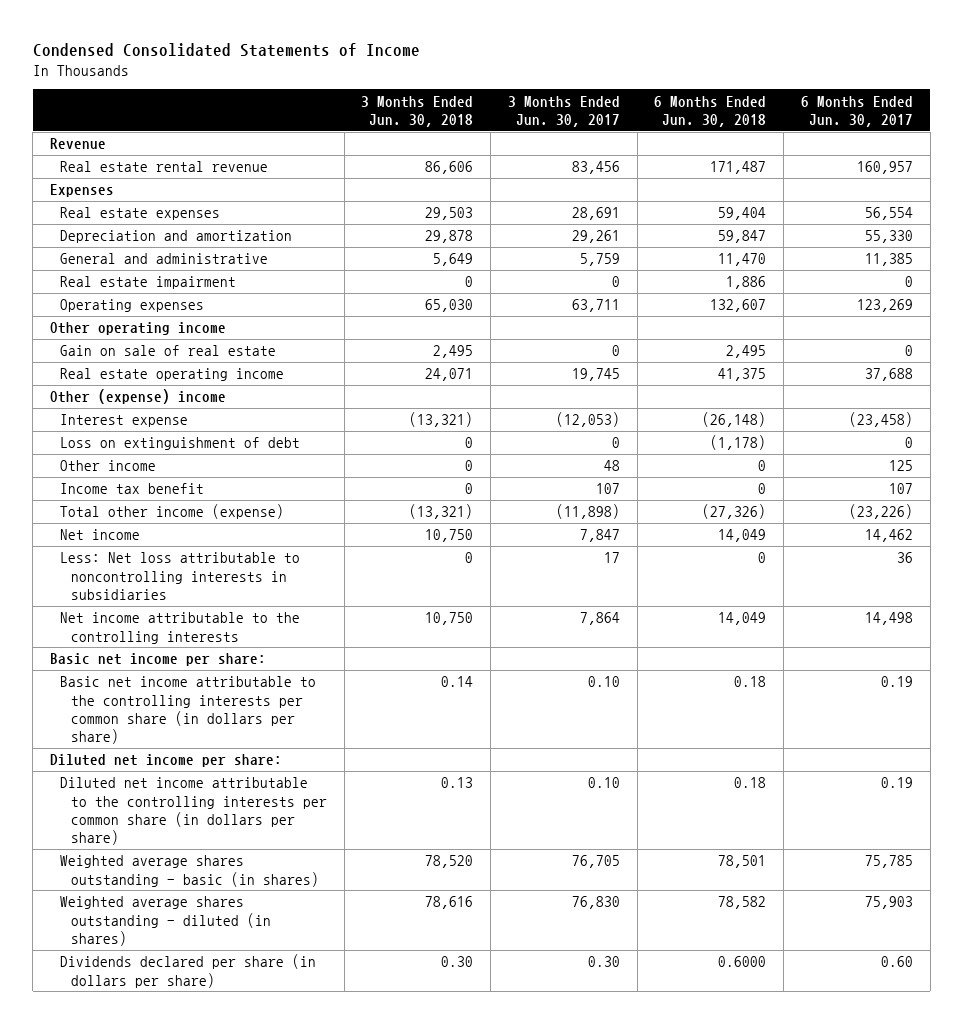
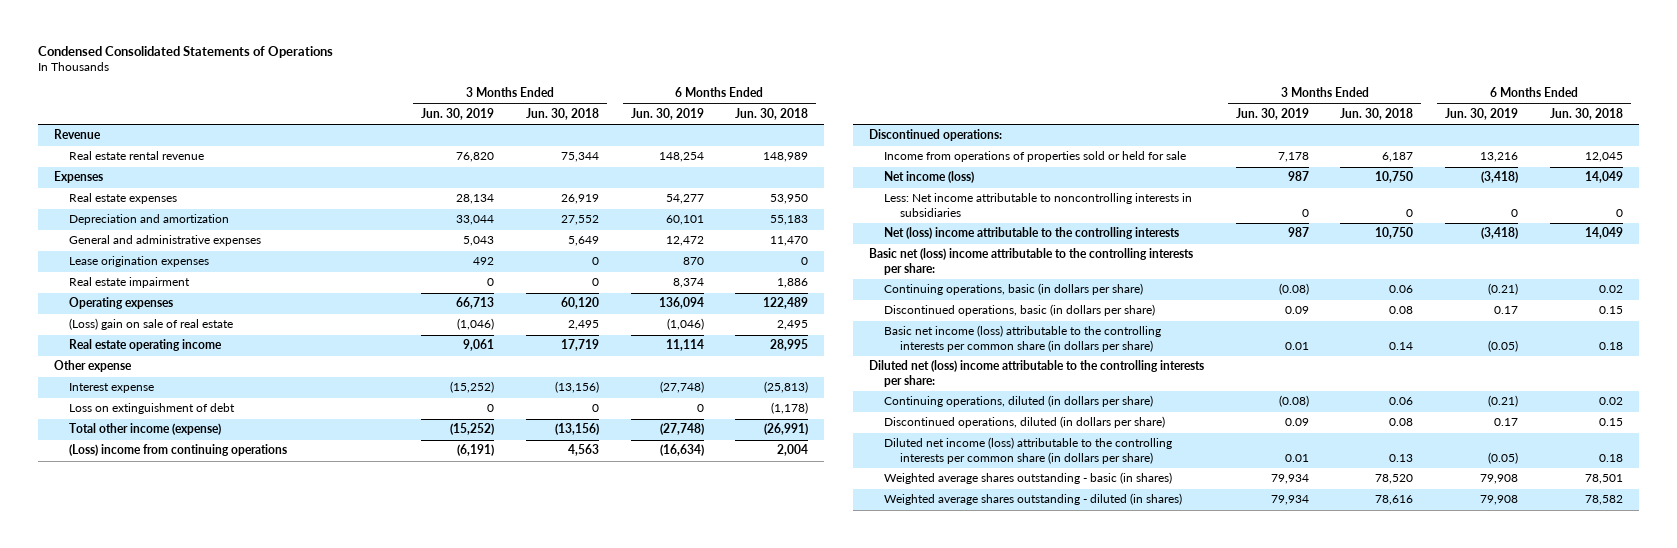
- Condensed Consolidated Statements of Income
+ Condensed Consolidated Statements of Operations
- | 3 Months Ended Jun. 30, 2018 | 3 Months Ended Jun. 30, 2017 | 6 Months Ended Jun. 30, 2018 | 6 Months Ended Jun. 30, 2017
+ | 3 Months Ended Jun. 30, 2019 | 3 Months Ended Jun. 30, 2018 | 6 Months Ended Jun. 30, 2019 | 6 Months Ended Jun. 30, 2018
- Real estate rental revenue | 86,606 | 83,456 | 171,487 | 160,957
+ Real estate rental revenue | 76,820 | 75,344 | 148,254 | 148,989
- Real estate expenses | 29,503 | 28,691 | 59,404 | 56,554
- Depreciation and amortization | 29,878 | 29,261 | 59,847 | 55,330
- General and administrative | 5,649 | 5,759 | 11,470 | 11,385
+ Real estate expenses | 28,134 | 26,919 | 54,277 | 53,950
+ Depreciation and amortization | 33,044 | 27,552 | 60,101 | 55,183
+ General and administrative expenses | 5,043 | 5,649 | 12,472 | 11,470
+ Lease origination expenses | 492 | 0 | 870 | 0
- Operating expenses | 65,030 | 63,711 | 132,607 | 123,269
- Other operating income
- Gain on sale of real estate | 2,495 | 0 | 2,495 | 0
- Real estate operating income | 24,071 | 19,745 | 41,375 | 37,688
- Other (expense) income
- Interest expense | (13,321) | (12,053) | (26,148) | (23,458)
+ Operating expenses | 66,713 | 60,120 | 136,094 | 122,489
+ (Loss) gain on sale of real estate | (1,046) | 2,495 | (1,046) | 2,495
+ Real estate operating income | 9,061 | 17,719 | 11,114 | 28,995
+ Other expense
+ Interest expense | (15,252) | (13,156) | (27,748) | (25,813)
- Other income | 0 | 48 | 0 | 125
- Income tax benefit | 0 | 107 | 0 | 107
- Total other income (expense) | (13,321) | (11,898) | (27,326) | (23,226)
- Net income | 10,750 | 7,847 | 14,049 | 14,462
- Less: Net loss attributable to noncontrolling interests in subsidiaries | 0 | 17 | 0 | 36
- Net income attributable to the controlling interests | 10,750 | 7,864 | 14,049 | 14,498
- Basic net income per share:
- Basic net income attributable to the controlling interests per common share (in dollars per share) | 0.14 | 0.10 | 0.18 | 0.19
- Diluted net income per share:
- Diluted net income attributable to the controlling interests per common share (in dollars per share) | 0.13 | 0.10 | 0.18 | 0.19
+ Total other income (expense) | (15,252) | (13,156) | (27,748) | (26,991)
+ (Loss) income from continuing operations | (6,191) | 4,563 | (16,634) | 2,004
+ Discontinued operations:
+ Income from operations of properties sold or held for sale | 7,178 | 6,187 | 13,216 | 12,045
+ Net income (loss) | 987 | 10,750 | (3,418) | 14,049
+ Less: Net income attributable to noncontrolling interests in subsidiaries | 0 | 0 | 0 | 0
+ Net (loss) income attributable to the controlling interests | 987 | 10,750 | (3,418) | 14,049
+ Basic net (loss) income attributable to the controlling interests per share:
+ Continuing operations, basic (in dollars per share) | (0.08) | 0.06 | (0.21) | 0.02
+ Discontinued operations, basic (in dollars per share) | 0.09 | 0.08 | 0.17 | 0.15
+ Basic net income (loss) attributable to the controlling interests per common share (in dollars per share) | 0.01 | 0.14 | (0.05) | 0.18
+ Diluted net (loss) income attributable to the controlling interests per share:
+ Continuing operations, diluted (in dollars per share) | (0.08) | 0.06 | (0.21) | 0.02
+ Discontinued operations, diluted (in dollars per share) | 0.09 | 0.08 | 0.17 | 0.15
+ Diluted net income (loss) attributable to the controlling interests per common share (in dollars per share) | 0.01 | 0.13 | (0.05) | 0.18
- Dividends declared per share (in dollars per share) | 0.30 | 0.30 | 0.6000 | 0.60

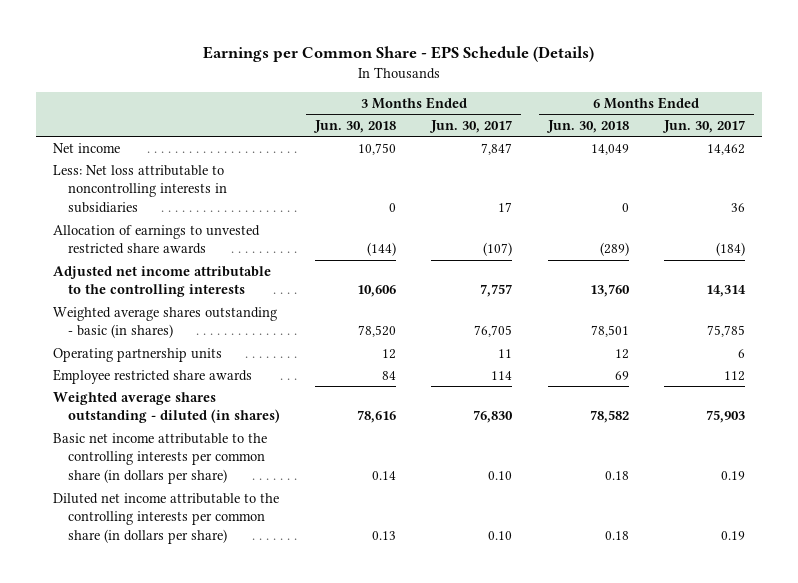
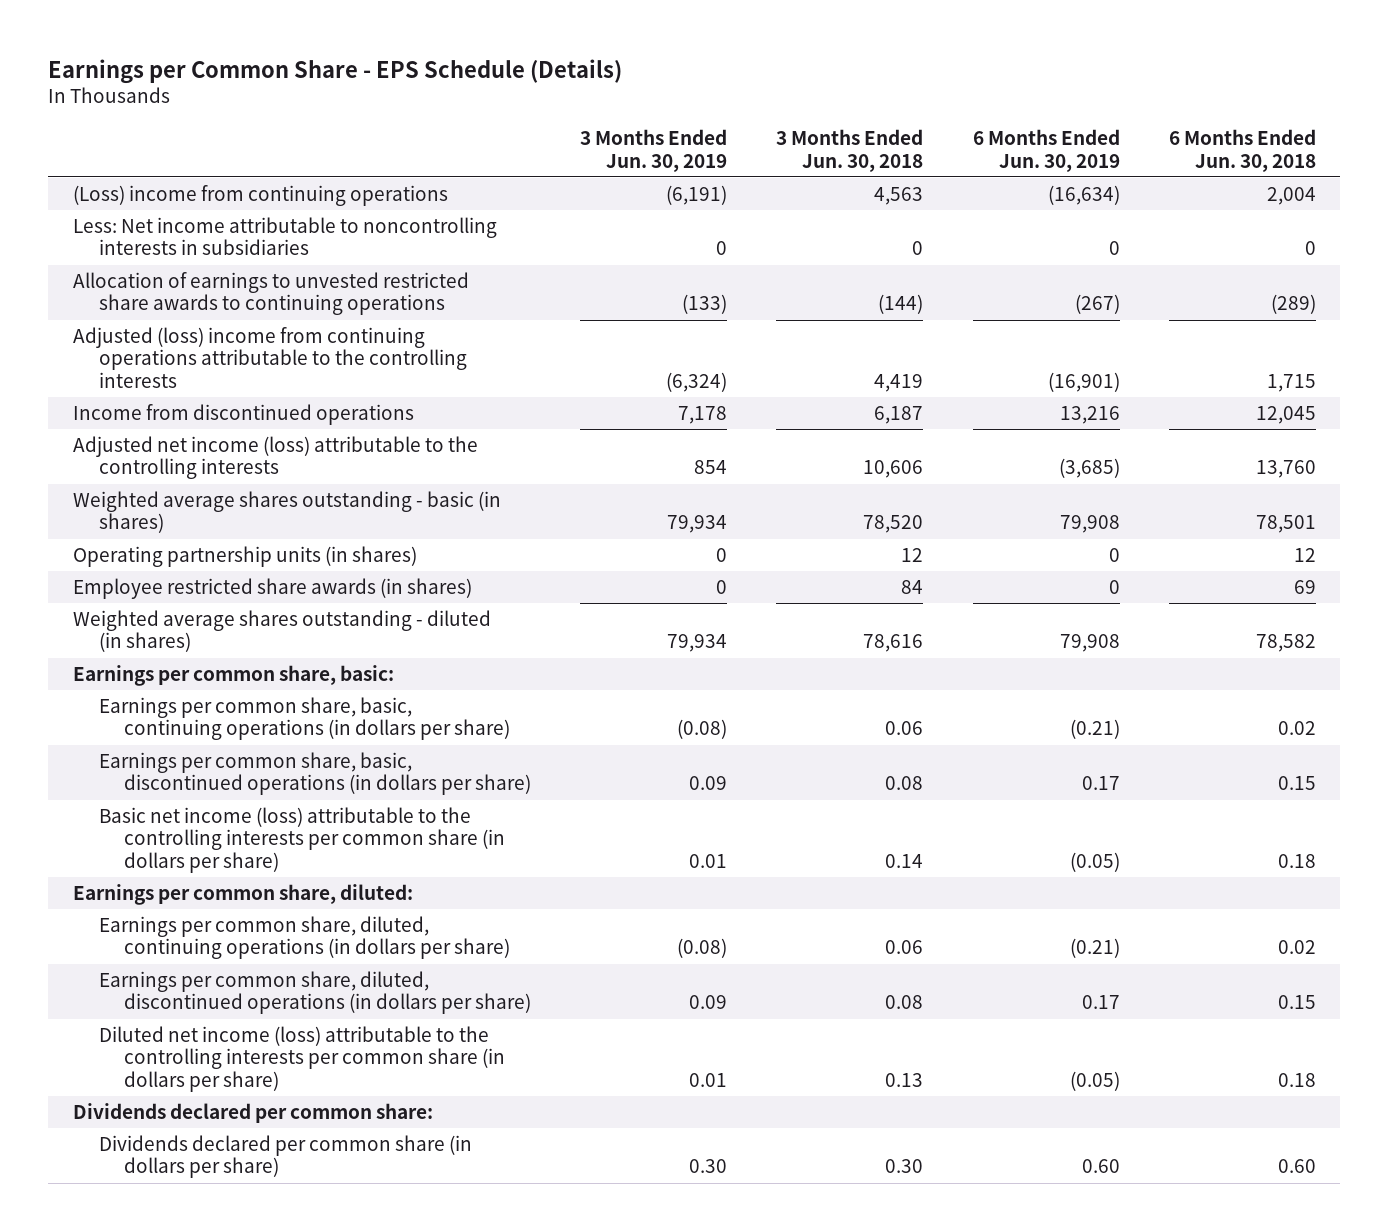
- | 3 Months Ended Jun. 30, 2018 | 3 Months Ended Jun. 30, 2017 | 6 Months Ended Jun. 30, 2018 | 6 Months Ended Jun. 30, 2017
+ | 3 Months Ended Jun. 30, 2019 | 3 Months Ended Jun. 30, 2018 | 6 Months Ended Jun. 30, 2019 | 6 Months Ended Jun. 30, 2018
- Net income | 10,750 | 7,847 | 14,049 | 14,462
- Less: Net loss attributable to noncontrolling interests in subsidiaries | 0 | 17 | 0 | 36
- Allocation of earnings to unvested restricted share awards | (144) | (107) | (289) | (184)
- Adjusted net income attributable to the controlling interests | 10,606 | 7,757 | 13,760 | 14,314
+ (Loss) income from continuing operations | (6,191) | 4,563 | (16,634) | 2,004
+ Less: Net income attributable to noncontrolling interests in subsidiaries | 0 | 0 | 0 | 0
+ Allocation of earnings to unvested restricted share awards to continuing operations | (133) | (144) | (267) | (289)
+ Adjusted (loss) income from continuing operations attributable to the controlling interests | (6,324) | 4,419 | (16,901) | 1,715
+ Income from discontinued operations | 7,178 | 6,187 | 13,216 | 12,045
+ Adjusted net income (loss) attributable to the controlling interests | 854 | 10,606 | (3,685) | 13,760
- Operating partnership units | 12 | 11 | 12 | 6
- Employee restricted share awards | 84 | 114 | 69 | 112
+ Operating partnership units (in shares) | 0 | 12 | 0 | 12
+ Employee restricted share awards (in shares) | 0 | 84 | 0 | 69
- Basic net income attributable to the controlling interests per common share (in dollars per share) | 0.14 | 0.10 | 0.18 | 0.19
- Diluted net income attributable to the controlling interests per common share (in dollars per share) | 0.13 | 0.10 | 0.18 | 0.19
+ Earnings per common share, basic:
+ Earnings per common share, basic, continuing operations (in dollars per share) | (0.08) | 0.06 | (0.21) | 0.02
+ Earnings per common share, basic, discontinued operations (in dollars per share) | 0.09 | 0.08 | 0.17 | 0.15
+ Basic net income (loss) attributable to the controlling interests per common share (in dollars per share) | 0.01 | 0.14 | (0.05) | 0.18
+ Earnings per common share, diluted:
+ Earnings per common share, diluted, continuing operations (in dollars per share) | (0.08) | 0.06 | (0.21) | 0.02
+ Earnings per common share, diluted, discontinued operations (in dollars per share) | 0.09 | 0.08 | 0.17 | 0.15
+ Diluted net income (loss) attributable to the controlling interests per common share (in dollars per share) | 0.01 | 0.13 | (0.05) | 0.18
+ Dividends declared per common share:
+ Dividends declared per common share (in dollars per share) | 0.30 | 0.30 | 0.60 | 0.60

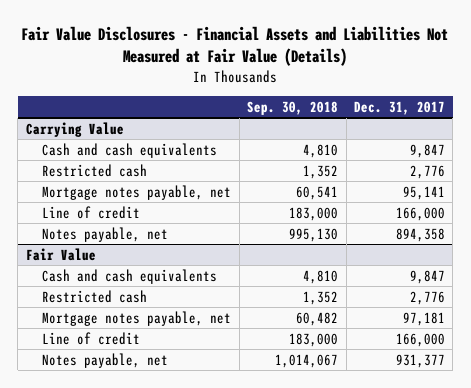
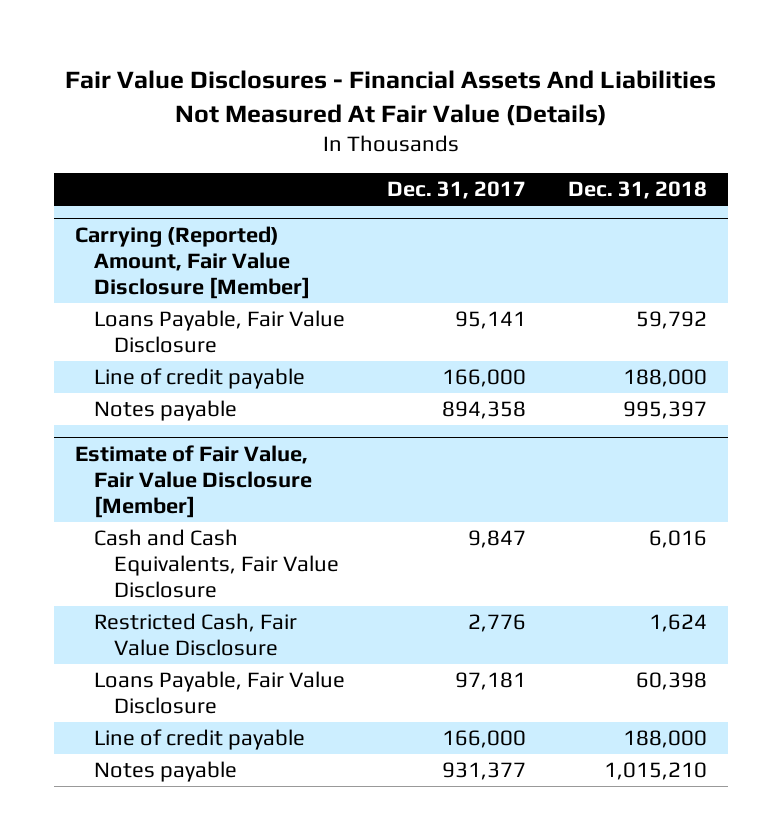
- Fair Value Disclosures - Financial Assets and Liabilities Not Measured at Fair Value (Details)
+ Fair Value Disclosures - Financial Assets And Liabilities Not Measured At Fair Value (Details)
- | Sep. 30, 2018 | Dec. 31, 2017
+ | Dec. 31, 2017 | Dec. 31, 2018
- Carrying Value
- Cash and cash equivalents | 4,810 | 9,847
- Restricted cash | 1,352 | 2,776
- Mortgage notes payable, net | 60,541 | 95,141
- Line of credit | 183,000 | 166,000
- Notes payable, net | 995,130 | 894,358
- Fair Value
- Cash and cash equivalents | 4,810 | 9,847
- Restricted cash | 1,352 | 2,776
- Mortgage notes payable, net | 60,482 | 97,181
- Line of credit | 183,000 | 166,000
- Notes payable, net | 1,014,067 | 931,377
+ Carrying (Reported) Amount, Fair Value Disclosure [Member]
+ Loans Payable, Fair Value Disclosure | 95,141 | 59,792
+ Line of credit payable | 166,000 | 188,000
+ Notes payable | 894,358 | 995,397
+ Estimate of Fair Value, Fair Value Disclosure [Member]
+ Cash and Cash Equivalents, Fair Value Disclosure | 9,847 | 6,016
+ Restricted Cash, Fair Value Disclosure | 2,776 | 1,624
+ Loans Payable, Fair Value Disclosure | 97,181 | 60,398
+ Line of credit payable | 166,000 | 188,000
+ Notes payable | 931,377 | 1,015,210

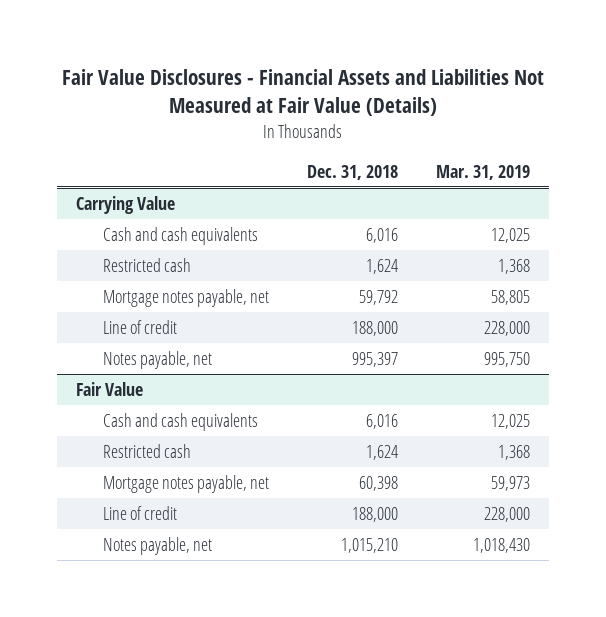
- Fair Value Disclosures - Financial Assets And Liabilities Not Measured At Fair Value (Details)
+ Fair Value Disclosures - Financial Assets and Liabilities Not Measured at Fair Value (Details)
- | Dec. 31, 2017 | Dec. 31, 2018
+ | Dec. 31, 2018 | Mar. 31, 2019
- Carrying (Reported) Amount, Fair Value Disclosure [Member]
- Loans Payable, Fair Value Disclosure | 95,141 | 59,792
- Line of credit payable | 166,000 | 188,000
- Notes payable | 894,358 | 995,397
- Estimate of Fair Value, Fair Value Disclosure [Member]
- Cash and Cash Equivalents, Fair Value Disclosure | 9,847 | 6,016
- Restricted Cash, Fair Value Disclosure | 2,776 | 1,624
- Loans Payable, Fair Value Disclosure | 97,181 | 60,398
- Line of credit payable | 166,000 | 188,000
- Notes payable | 931,377 | 1,015,210
+ Carrying Value
+ Cash and cash equivalents | 6,016 | 12,025
+ Restricted cash | 1,624 | 1,368
+ Mortgage notes payable, net | 59,792 | 58,805
+ Line of credit | 188,000 | 228,000
+ Notes payable, net | 995,397 | 995,750
+ Fair Value
+ Cash and cash equivalents | 6,016 | 12,025
+ Restricted cash | 1,624 | 1,368
+ Mortgage notes payable, net | 60,398 | 59,973
+ Line of credit | 188,000 | 228,000
+ Notes payable, net | 1,015,210 | 1,018,430

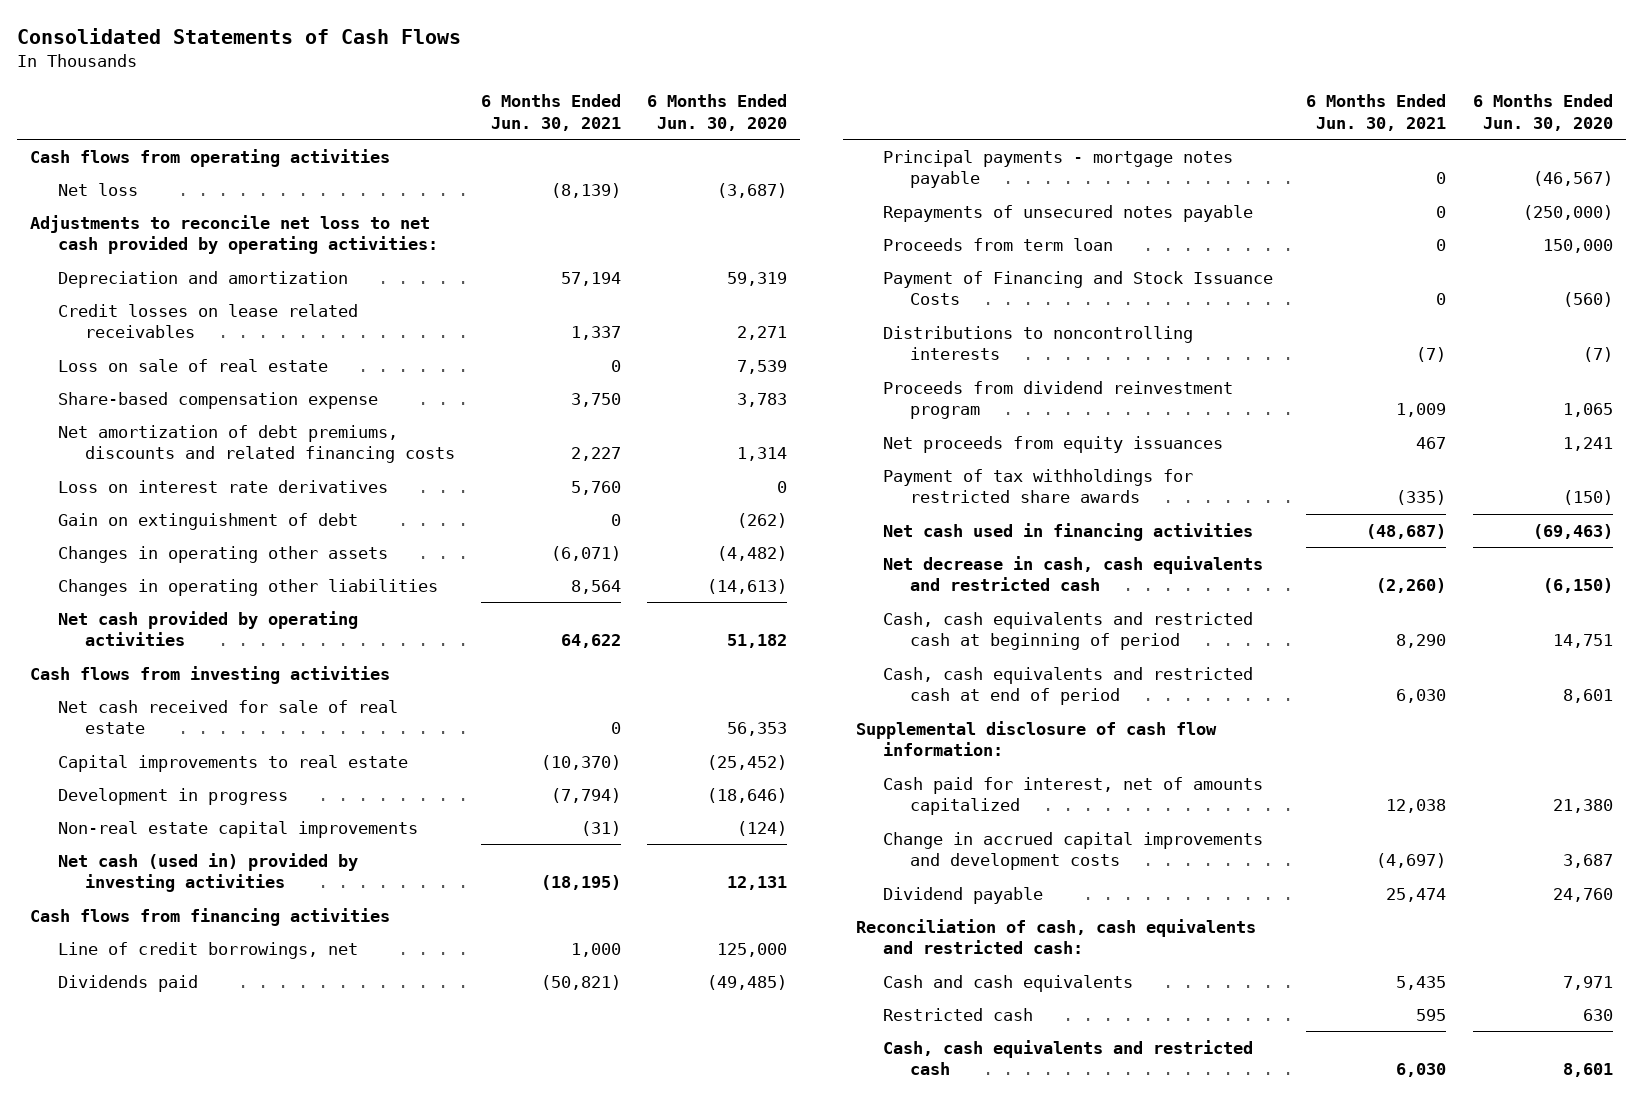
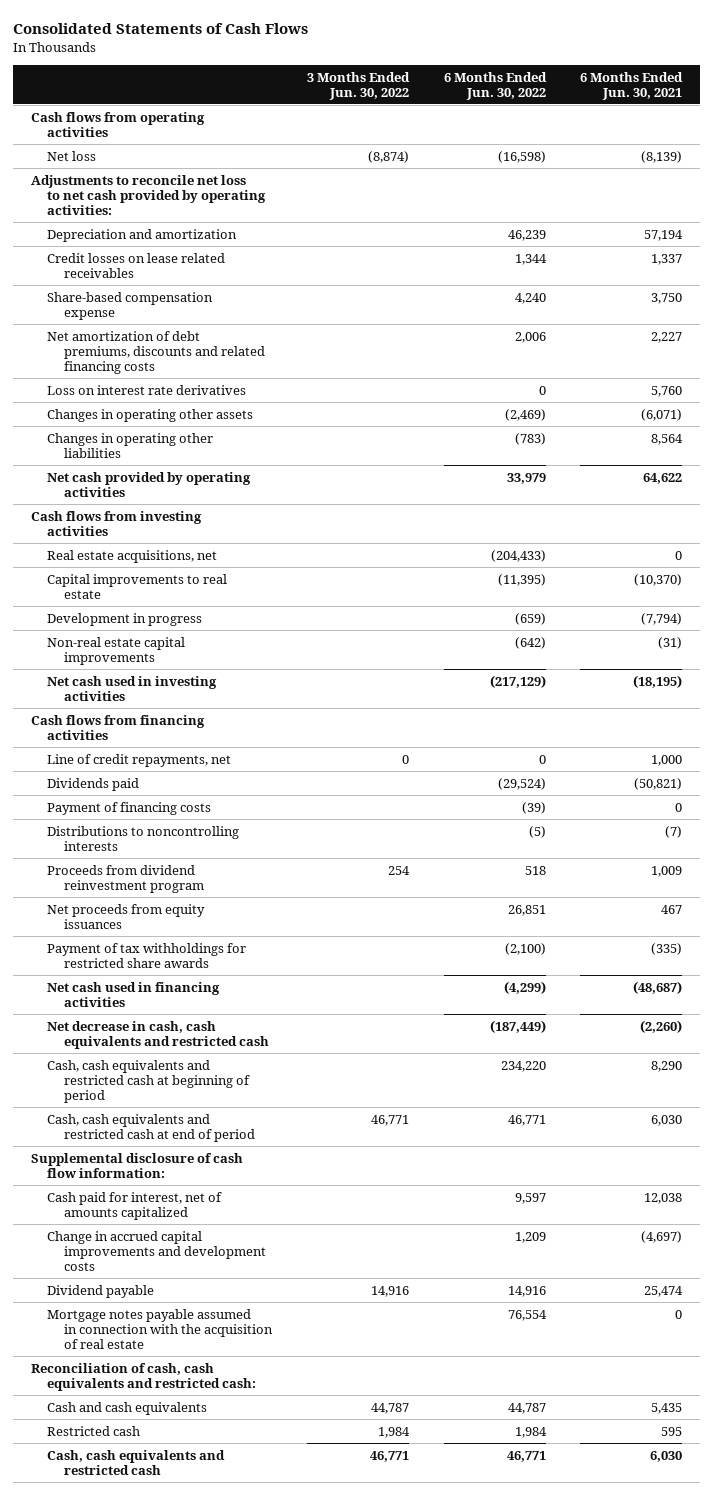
- | 6 Months Ended Jun. 30, 2021 | 6 Months Ended Jun. 30, 2020
+ | 3 Months Ended Jun. 30, 2022 | 6 Months Ended Jun. 30, 2022 | 6 Months Ended Jun. 30, 2021
- Loss on sale of real estate | 0 | 7,539
- Gain on extinguishment of debt | 0 | (262)
- Net cash received for sale of real estate | 0 | 56,353
+ Real estate acquisitions, net | | (204,433) | 0
- Net cash (used in) provided by investing activities | (18,195) | 12,131
+ Net cash used in investing activities | | (217,129) | (18,195)
- Line of credit borrowings, net | 1,000 | 125,000
+ Line of credit repayments, net | 0 | 0 | 1,000
- Principal payments - mortgage notes payable | 0 | (46,567)
- Repayments of unsecured notes payable | 0 | (250,000)
- Proceeds from term loan | 0 | 150,000
- Payment of Financing and Stock Issuance Costs | 0 | (560)
+ Payment of financing costs | | (39) | 0
+ Mortgage notes payable assumed in connection with the acquisition of real estate | | 76,554 | 0

